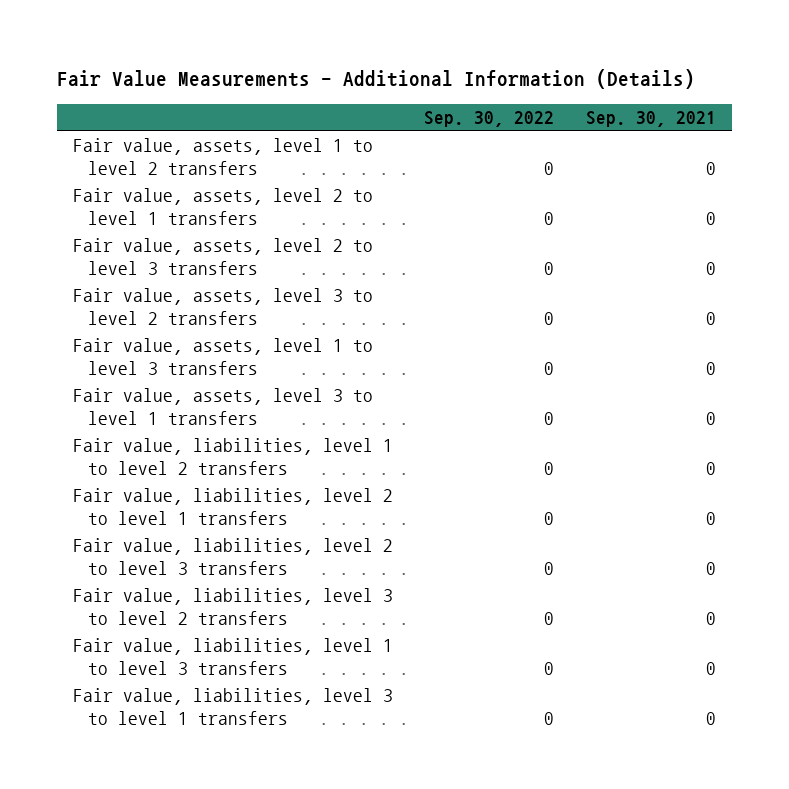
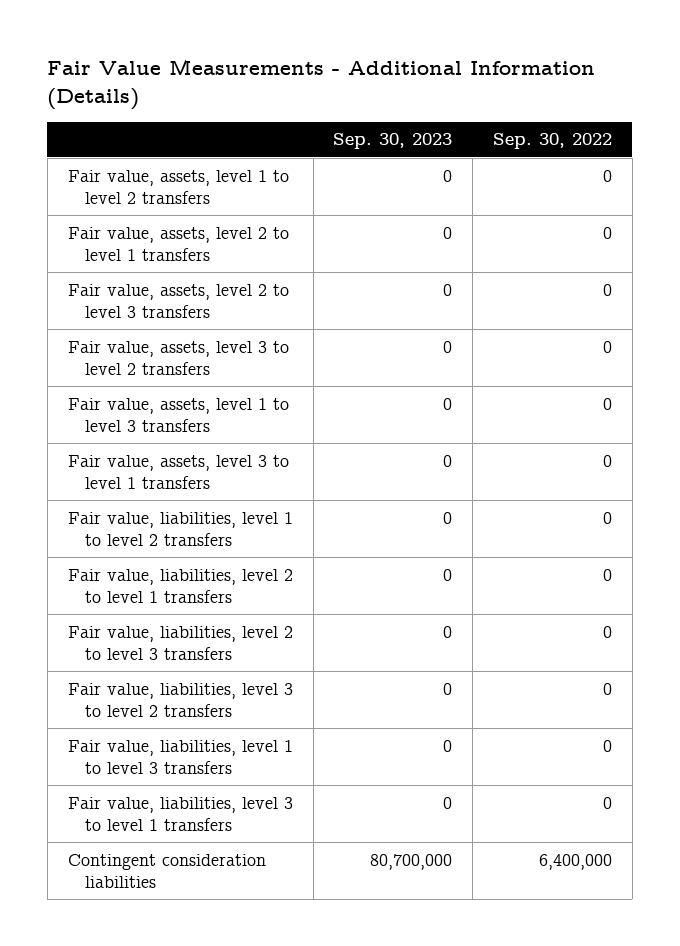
- | Sep. 30, 2022 | Sep. 30, 2021
+ | Sep. 30, 2023 | Sep. 30, 2022
+ Contingent consideration liabilities | 80,700,000 | 6,400,000

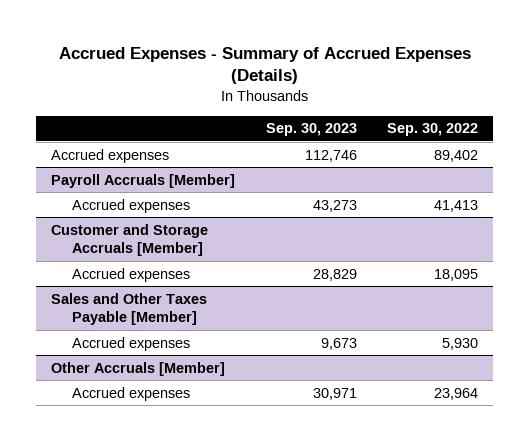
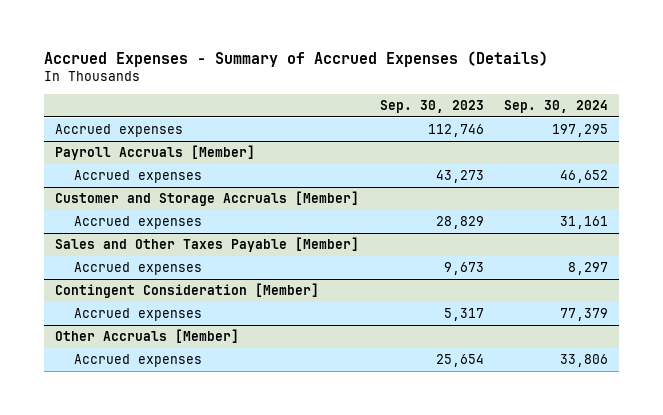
- | Sep. 30, 2023 | Sep. 30, 2022
+ | Sep. 30, 2023 | Sep. 30, 2024
+ Contingent Consideration [Member]
+ Accrued expenses | 5,317 | 77,379
@ Other Accruals [Member]
- Accrued expenses | 30,971 | 23,964
+ Accrued expenses | 25,654 | 33,806

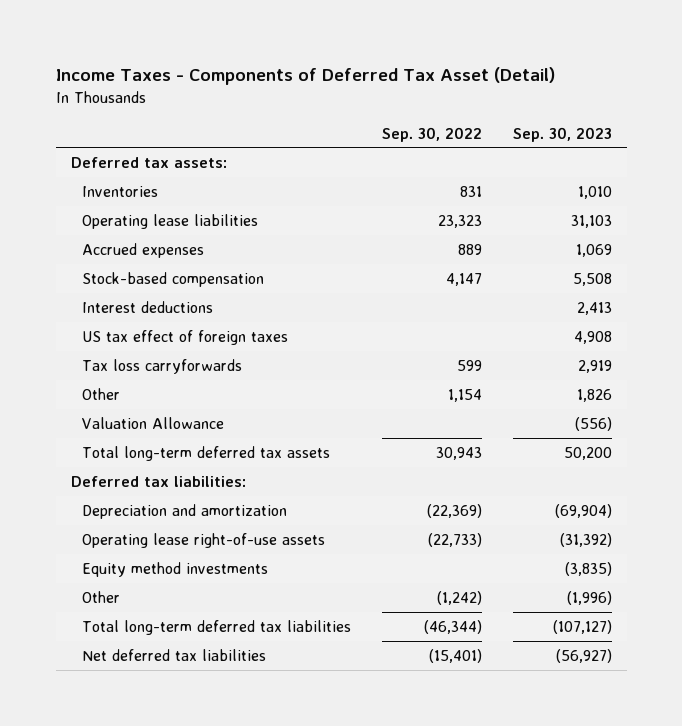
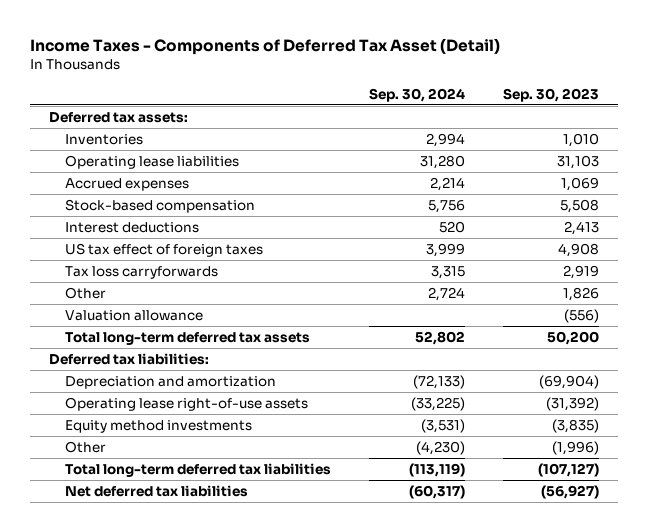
- | Sep. 30, 2022 | Sep. 30, 2023
+ | Sep. 30, 2024 | Sep. 30, 2023
- Valuation Allowance | | (556)
+ Valuation allowance | | (556)

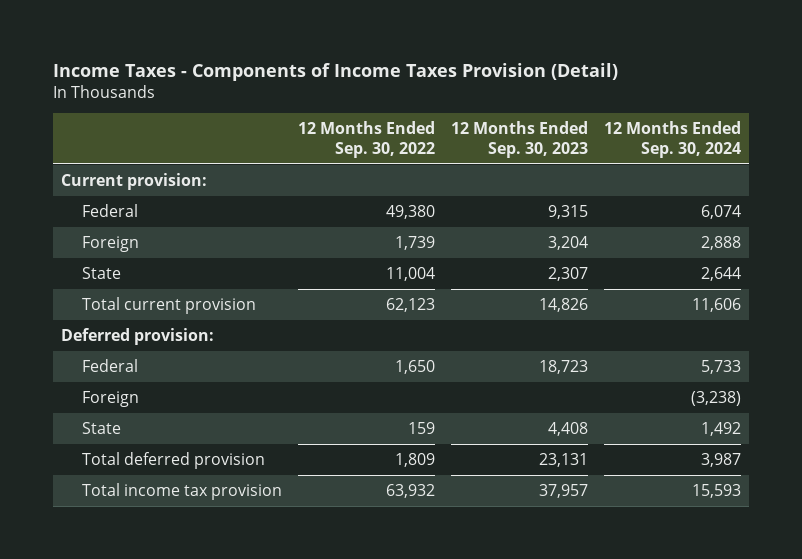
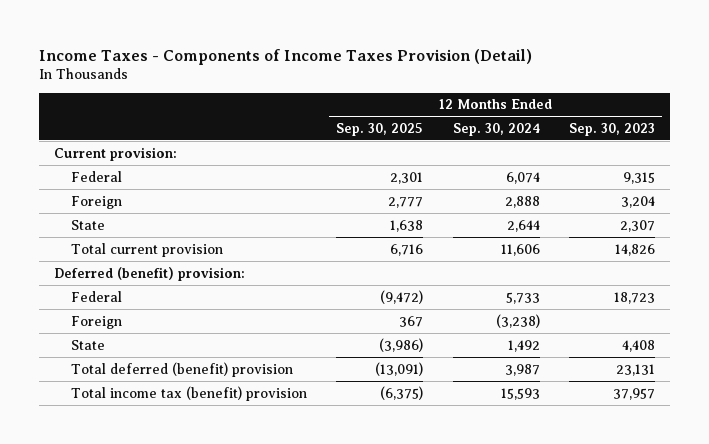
- | 12 Months Ended Sep. 30, 2022 | 12 Months Ended Sep. 30, 2023 | 12 Months Ended Sep. 30, 2024
+ | 12 Months Ended Sep. 30, 2025 | 12 Months Ended Sep. 30, 2024 | 12 Months Ended Sep. 30, 2023
- Deferred provision:
+ Deferred (benefit) provision:
- Total deferred provision | 1,809 | 23,131 | 3,987
- Total income tax provision | 63,932 | 37,957 | 15,593
+ Total deferred (benefit) provision | (13,091) | 3,987 | 23,131
+ Total income tax (benefit) provision | (6,375) | 15,593 | 37,957

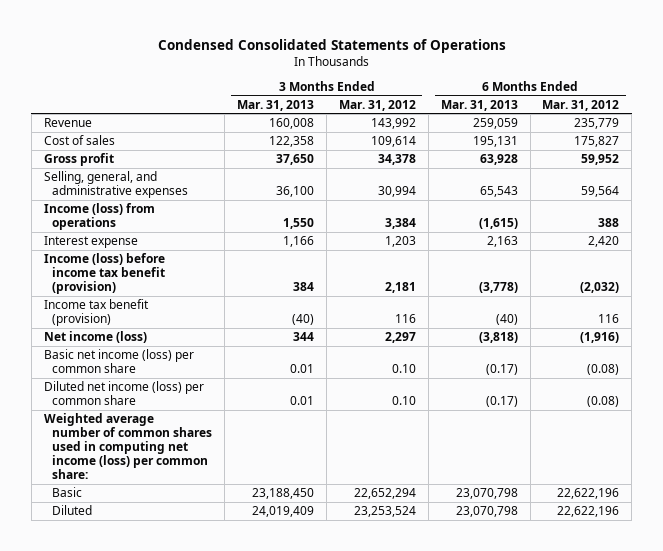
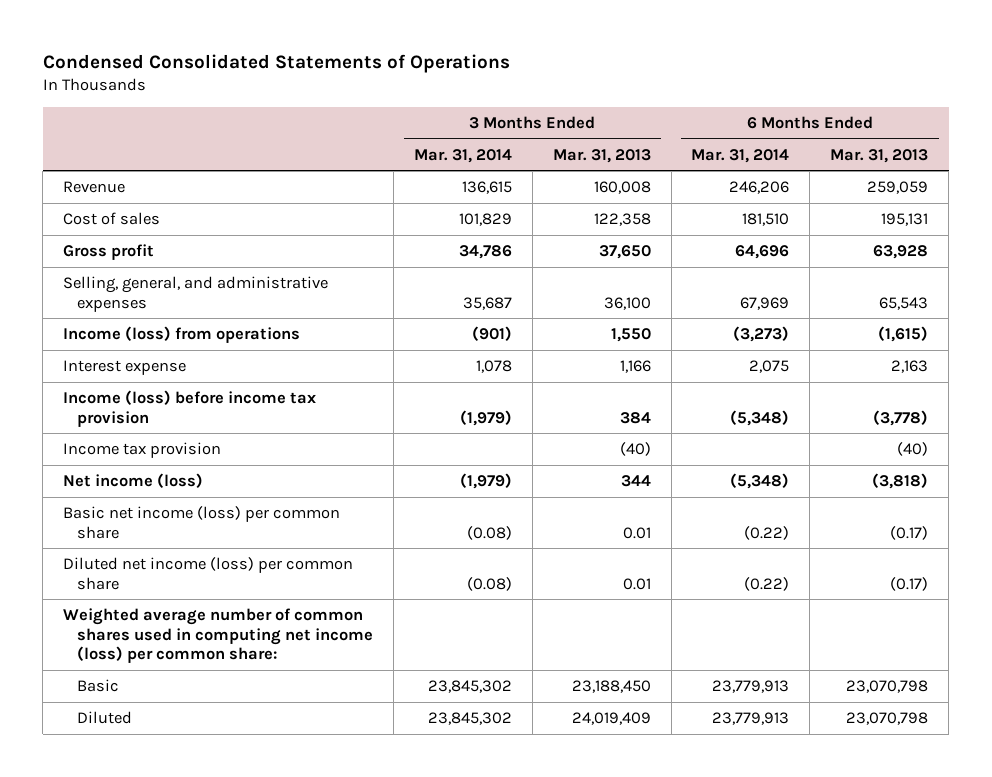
- | 3 Months Ended Mar. 31, 2013 | 3 Months Ended Mar. 31, 2012 | 6 Months Ended Mar. 31, 2013 | 6 Months Ended Mar. 31, 2012
+ | 3 Months Ended Mar. 31, 2014 | 3 Months Ended Mar. 31, 2013 | 6 Months Ended Mar. 31, 2014 | 6 Months Ended Mar. 31, 2013
- Income (loss) before income tax benefit (provision) | 384 | 2,181 | (3,778) | (2,032)
- Income tax benefit (provision) | (40) | 116 | (40) | 116
+ Income (loss) before income tax provision | (1,979) | 384 | (5,348) | (3,778)
+ Income tax provision | | (40) | | (40)

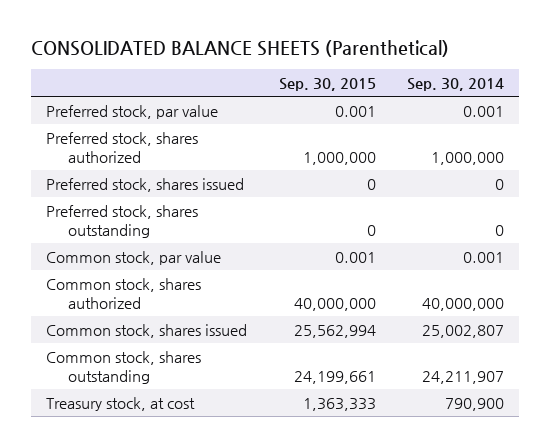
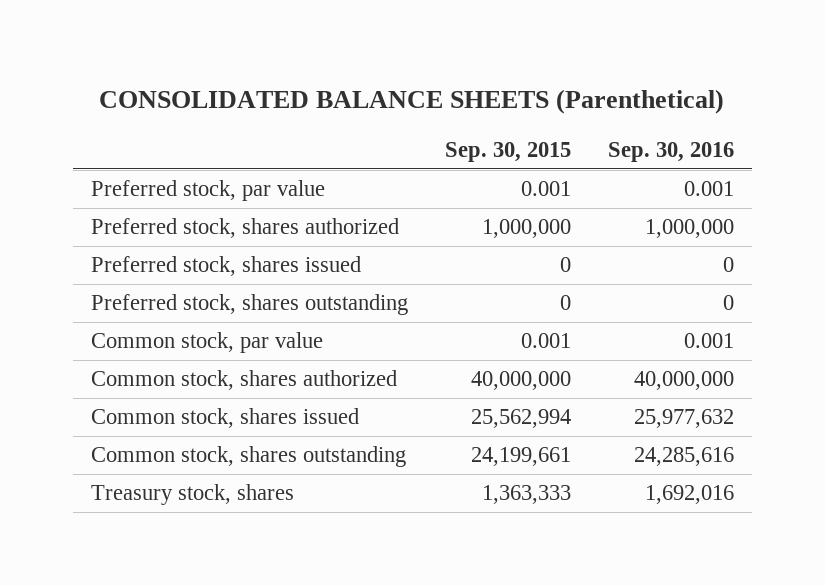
- | Sep. 30, 2015 | Sep. 30, 2014
+ | Sep. 30, 2015 | Sep. 30, 2016
- Treasury stock, at cost | 1,363,333 | 790,900
+ Treasury stock, shares | 1,363,333 | 1,692,016

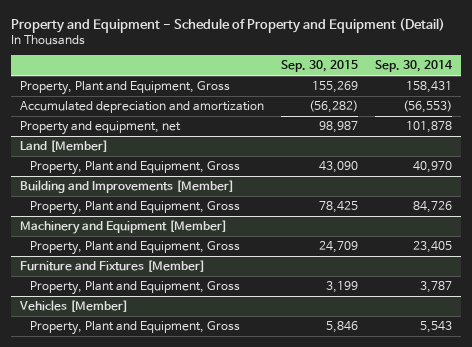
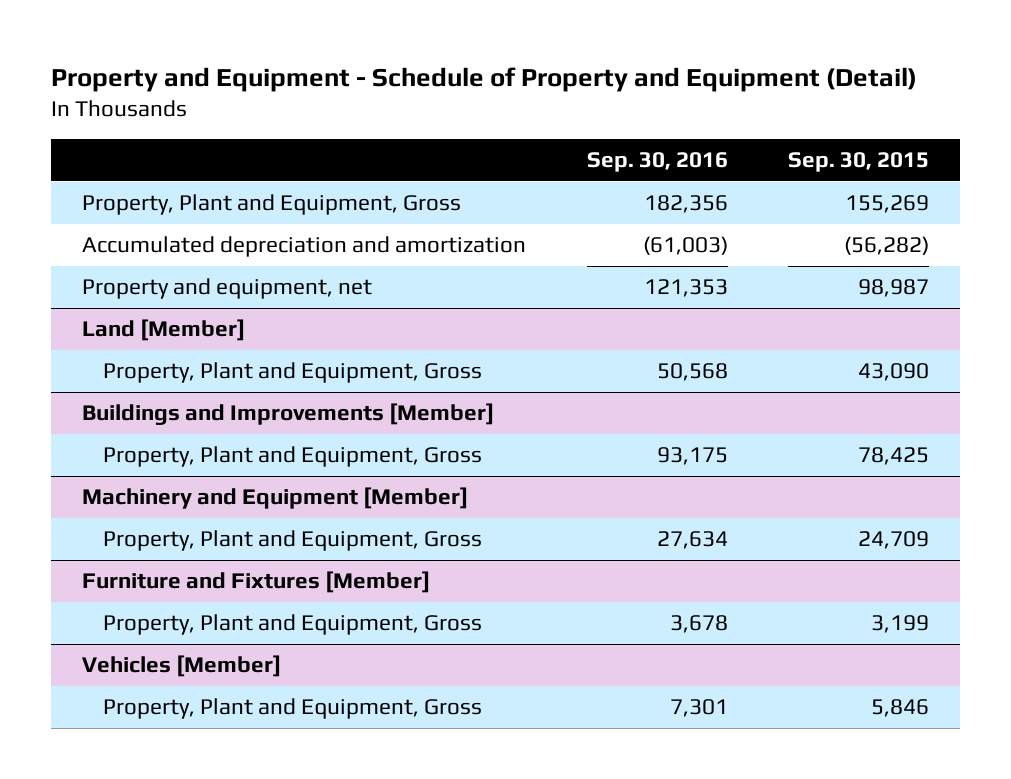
- | Sep. 30, 2015 | Sep. 30, 2014
+ | Sep. 30, 2016 | Sep. 30, 2015
- Building and Improvements [Member]
+ Buildings and Improvements [Member]

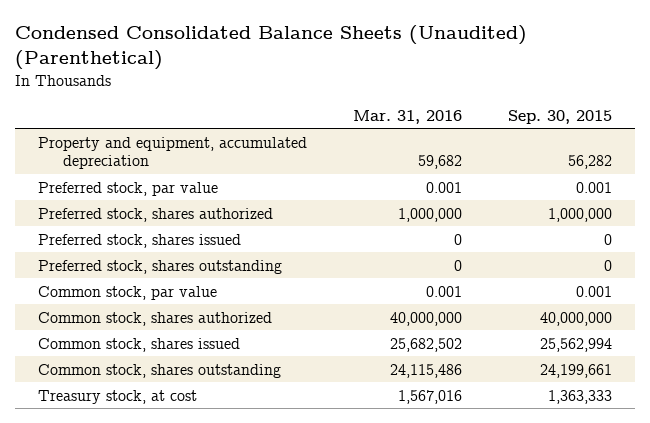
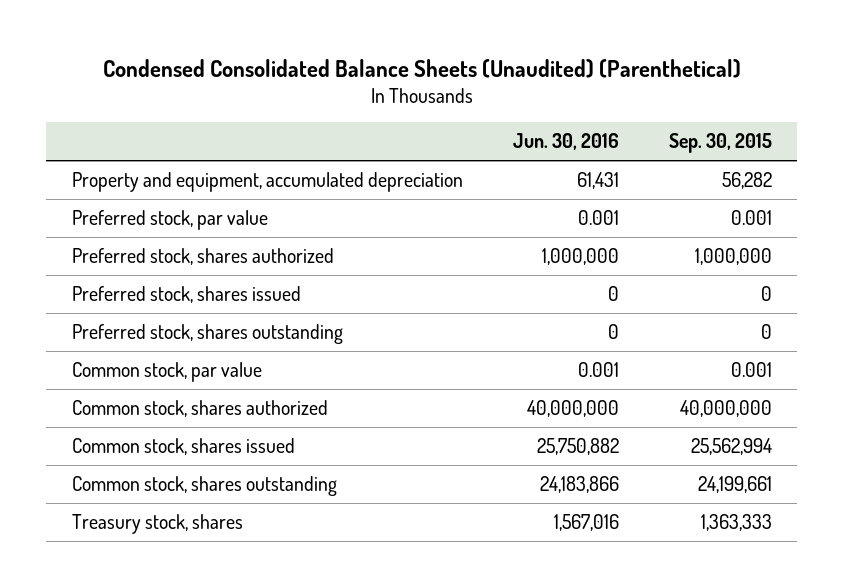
- | Mar. 31, 2016 | Sep. 30, 2015
+ | Jun. 30, 2016 | Sep. 30, 2015
- Treasury stock, at cost | 1,567,016 | 1,363,333
+ Treasury stock, shares | 1,567,016 | 1,363,333

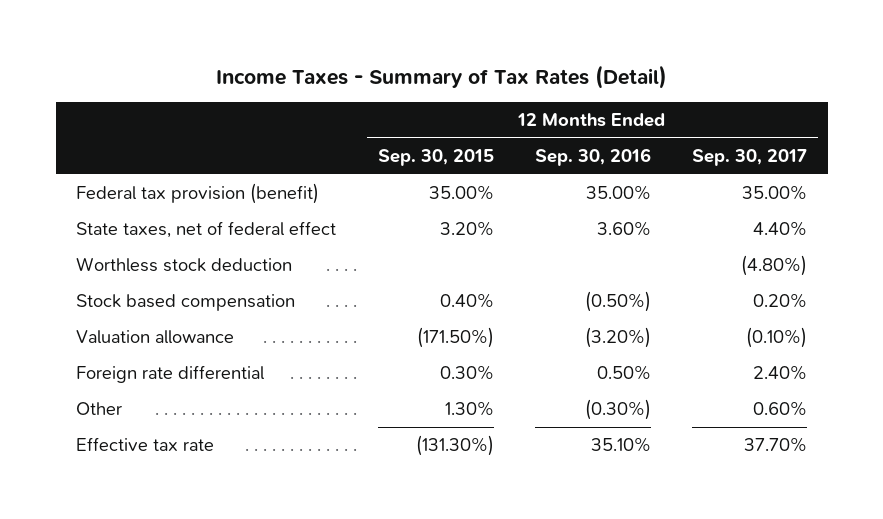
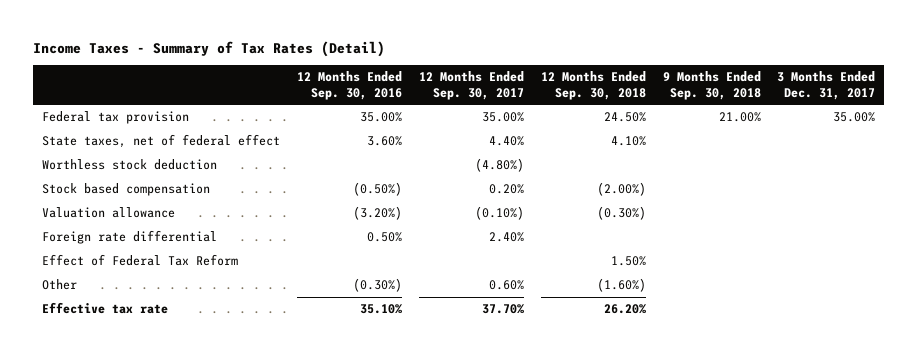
- | 12 Months Ended Sep. 30, 2015 | 12 Months Ended Sep. 30, 2016 | 12 Months Ended Sep. 30, 2017
+ | 12 Months Ended Sep. 30, 2016 | 12 Months Ended Sep. 30, 2017 | 12 Months Ended Sep. 30, 2018 | 9 Months Ended Sep. 30, 2018 | 3 Months Ended Dec. 31, 2017
- Federal tax provision (benefit) | 35.00% | 35.00% | 35.00%
+ Federal tax provision | 35.00% | 35.00% | 24.50% | 21.00% | 35.00%
+ Effect of Federal Tax Reform | | | 1.50% | |

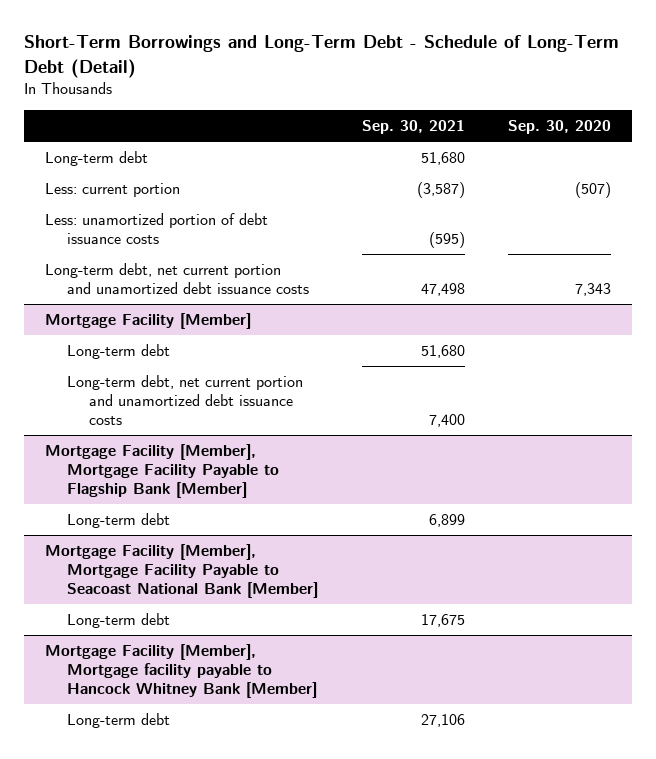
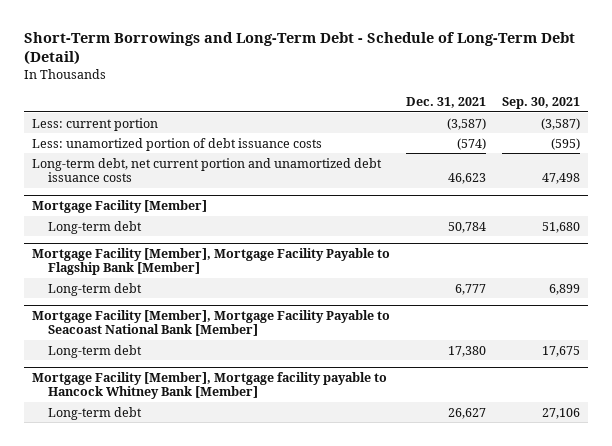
- | Sep. 30, 2021 | Sep. 30, 2020
+ | Dec. 31, 2021 | Sep. 30, 2021
- Long-term debt | 51,680 |
@ Mortgage Facility [Member]
- Long-term debt, net current portion and unamortized debt issuance costs | 7,400 |

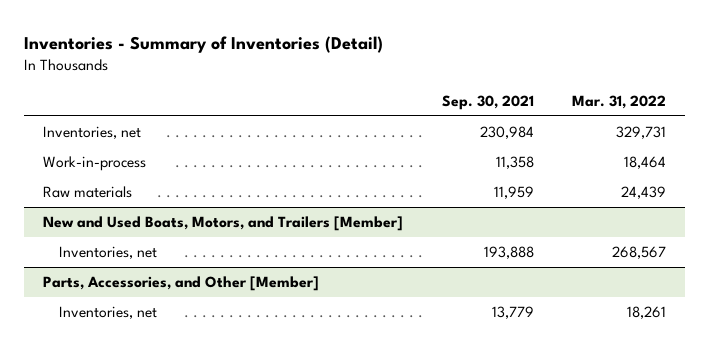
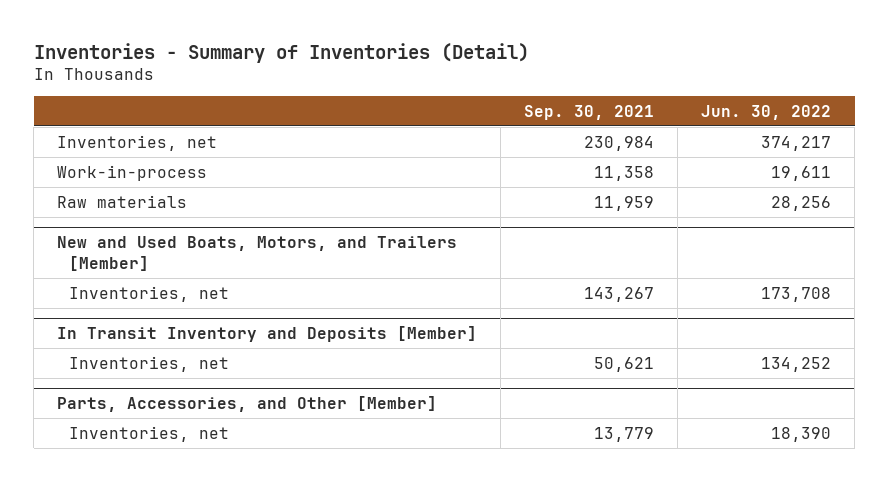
- | Sep. 30, 2021 | Mar. 31, 2022
+ | Sep. 30, 2021 | Jun. 30, 2022
@ New and Used Boats, Motors, and Trailers [Member]
- Inventories, net | 193,888 | 268,567
+ Inventories, net | 143,267 | 173,708
+ In Transit Inventory and Deposits [Member]
+ Inventories, net | 50,621 | 134,252

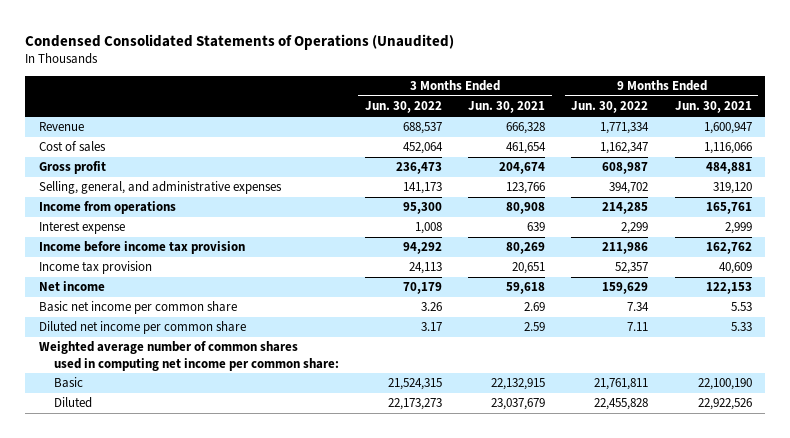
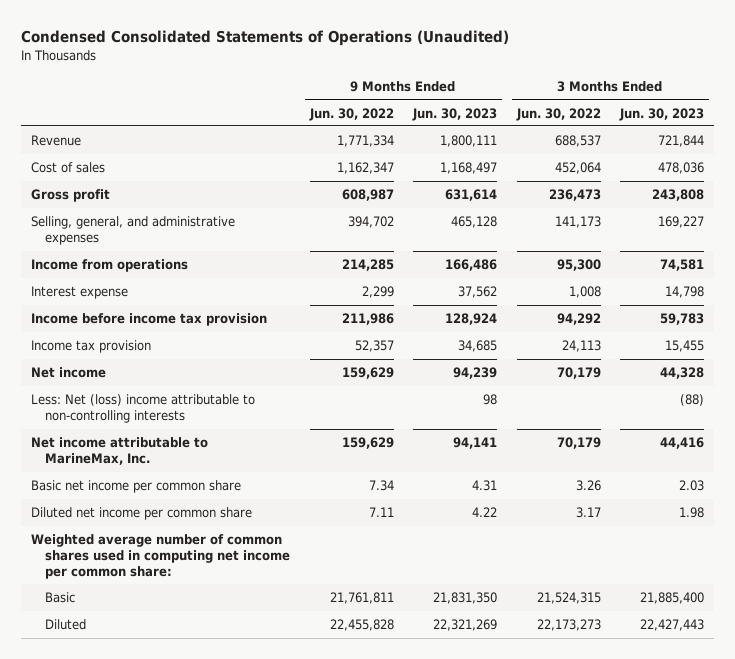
- | 3 Months Ended Jun. 30, 2022 | 3 Months Ended Jun. 30, 2021 | 9 Months Ended Jun. 30, 2022 | 9 Months Ended Jun. 30, 2021
+ | 9 Months Ended Jun. 30, 2022 | 9 Months Ended Jun. 30, 2023 | 3 Months Ended Jun. 30, 2022 | 3 Months Ended Jun. 30, 2023
+ Less: Net (loss) income attributable to non-controlling interests | | 98 | | (88)
+ Net income attributable to MarineMax, Inc. | 159,629 | 94,141 | 70,179 | 44,416

